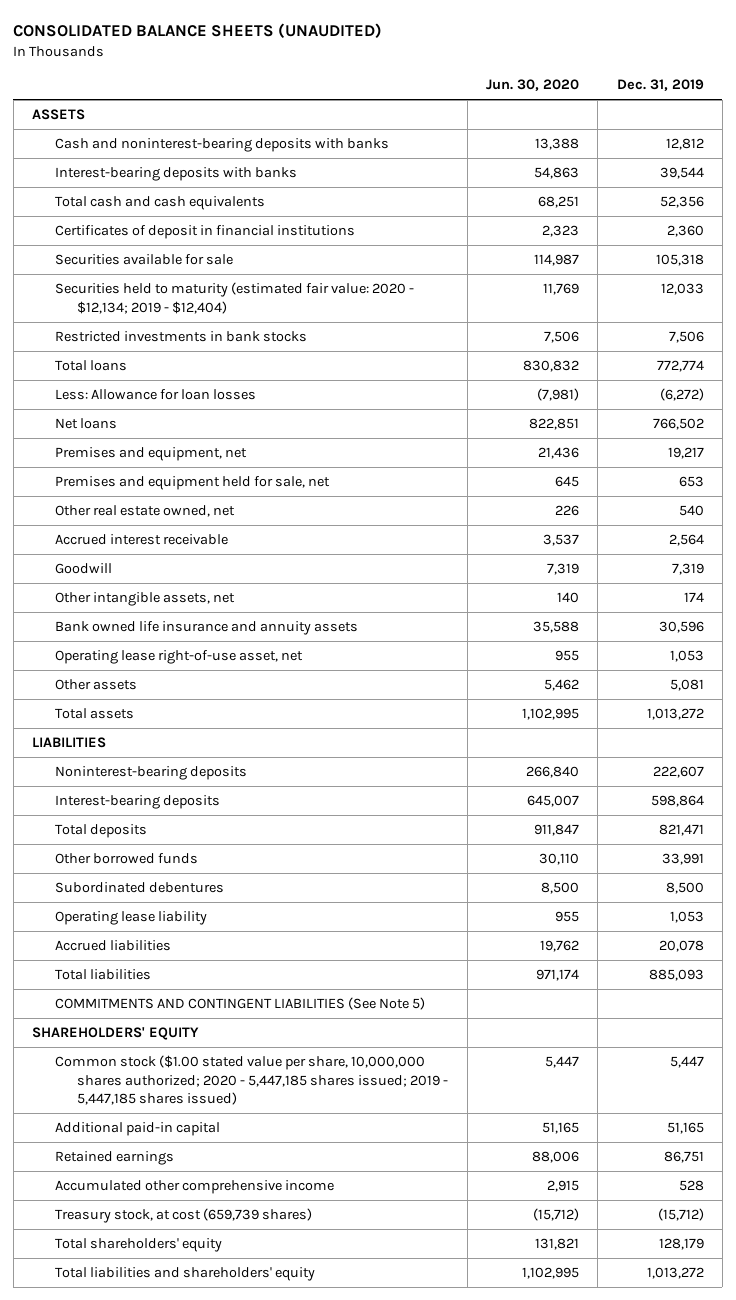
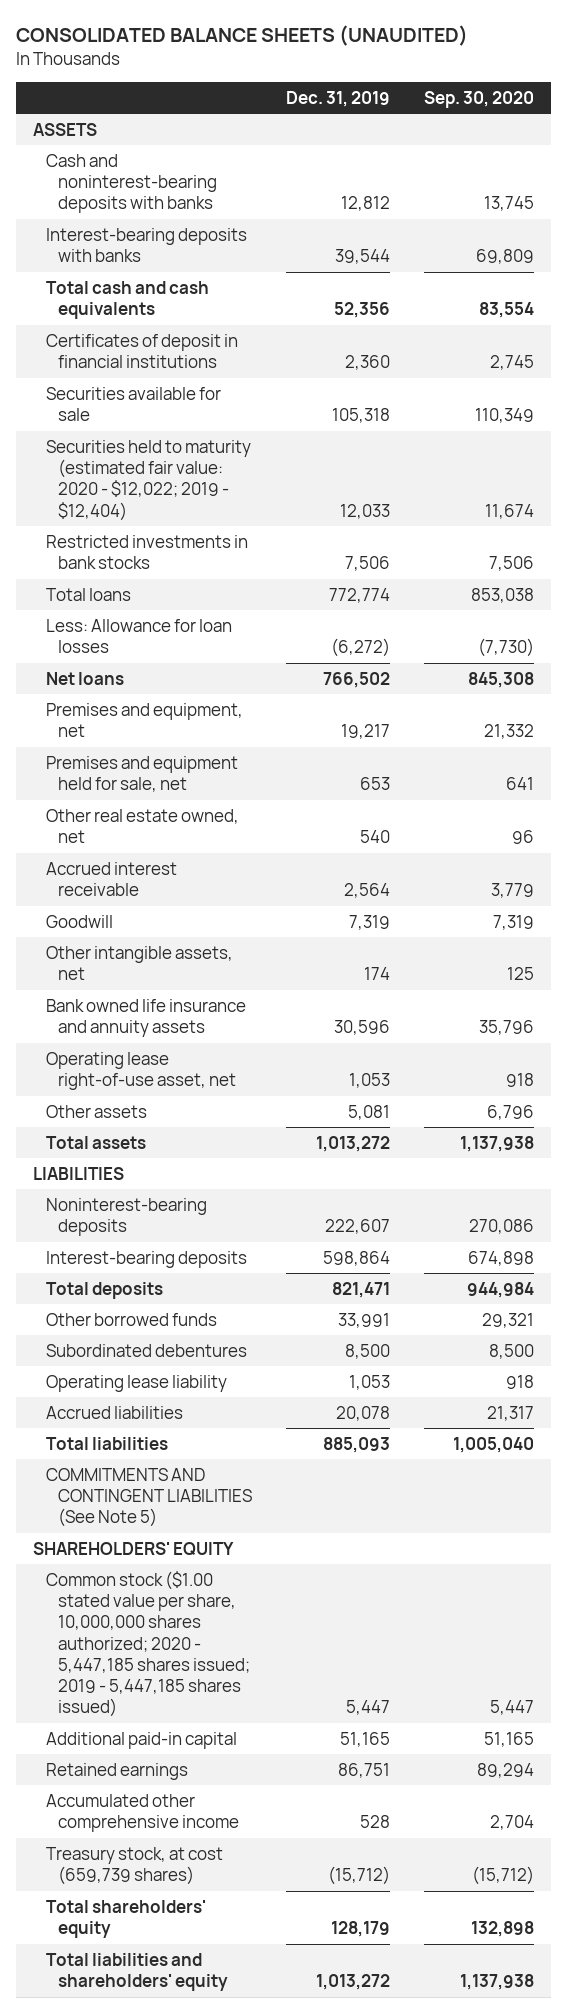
- | Jun. 30, 2020 | Dec. 31, 2019
+ | Dec. 31, 2019 | Sep. 30, 2020
- Securities held to maturity (estimated fair value: 2020 - $12,134; 2019 - $12,404) | 11,769 | 12,033
+ Securities held to maturity (estimated fair value: 2020 - $12,022; 2019 - $12,404) | 12,033 | 11,674

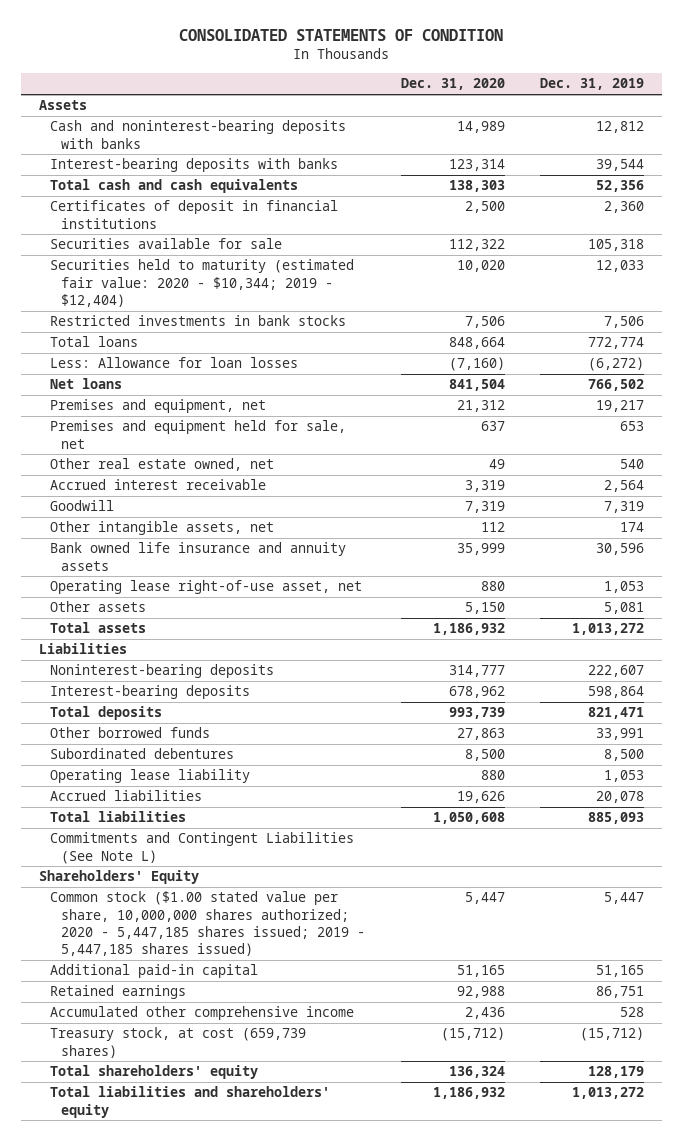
- CONSOLIDATED BALANCE SHEETS (UNAUDITED)
+ CONSOLIDATED STATEMENTS OF CONDITION
- | Dec. 31, 2019 | Sep. 30, 2020
+ | Dec. 31, 2020 | Dec. 31, 2019
- ASSETS
+ Assets
- Securities held to maturity (estimated fair value: 2020 - $12,022; 2019 - $12,404) | 12,033 | 11,674
+ Securities held to maturity (estimated fair value: 2020 - $10,344; 2019 - $12,404) | 10,020 | 12,033
- LIABILITIES
+ Liabilities
- COMMITMENTS AND CONTINGENT LIABILITIES (See Note 5)
- SHAREHOLDERS' EQUITY
+ Commitments and Contingent Liabilities (See Note L)
+ Shareholders' Equity

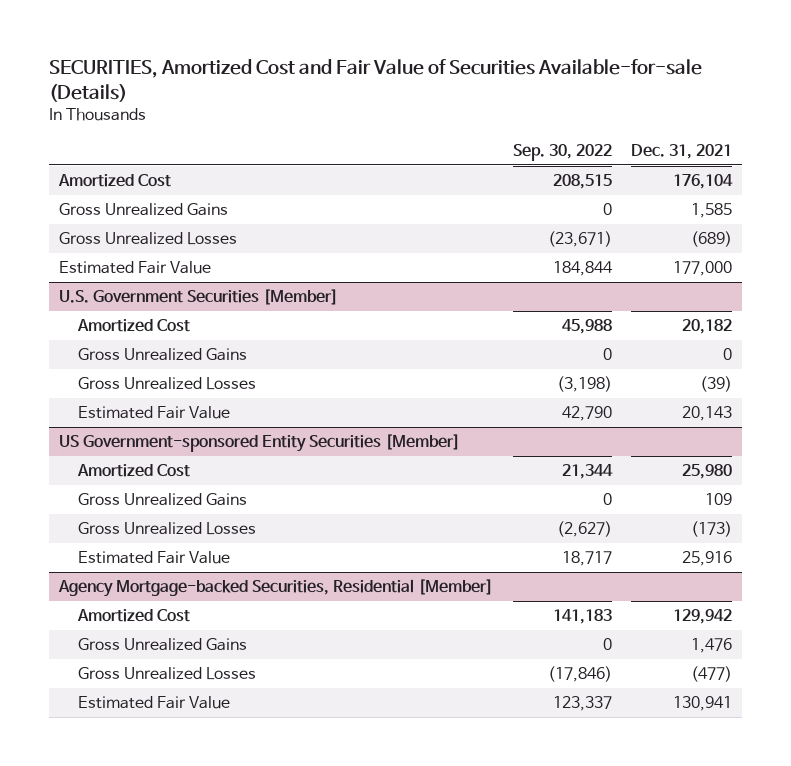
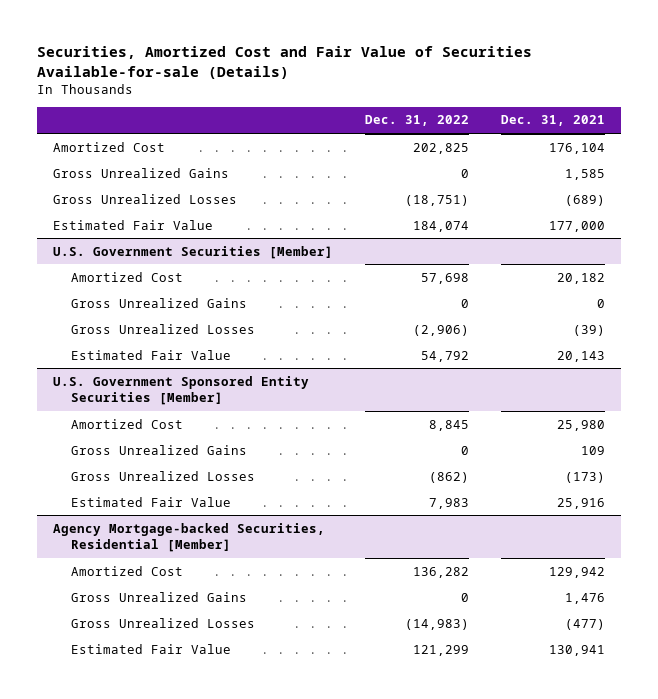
- SECURITIES, Amortized Cost and Fair Value of Securities Available-for-sale (Details)
+ Securities, Amortized Cost and Fair Value of Securities Available-for-sale (Details)
- | Sep. 30, 2022 | Dec. 31, 2021
+ | Dec. 31, 2022 | Dec. 31, 2021
- US Government-sponsored Entity Securities [Member]
+ U.S. Government Sponsored Entity Securities [Member]

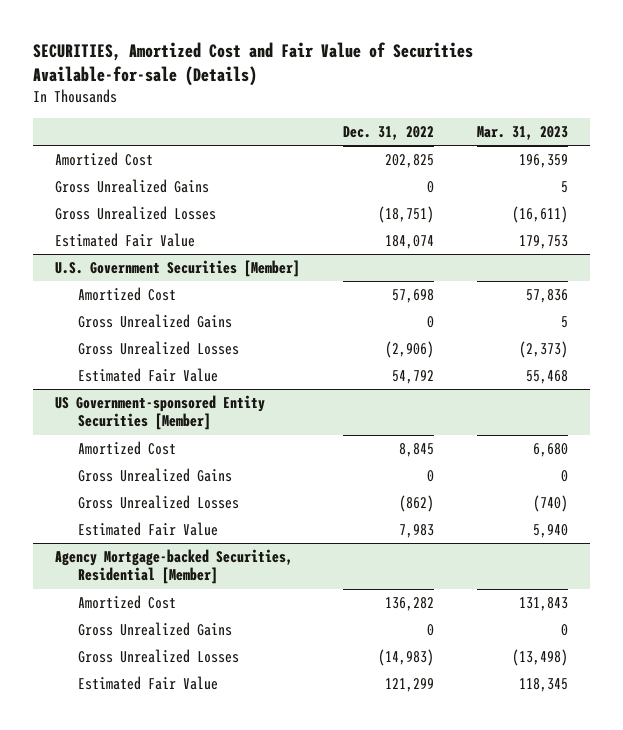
- Securities, Amortized Cost and Fair Value of Securities Available-for-sale (Details)
+ SECURITIES, Amortized Cost and Fair Value of Securities Available-for-sale (Details)
- | Dec. 31, 2022 | Dec. 31, 2021
+ | Dec. 31, 2022 | Mar. 31, 2023
- U.S. Government Sponsored Entity Securities [Member]
+ US Government-sponsored Entity Securities [Member]

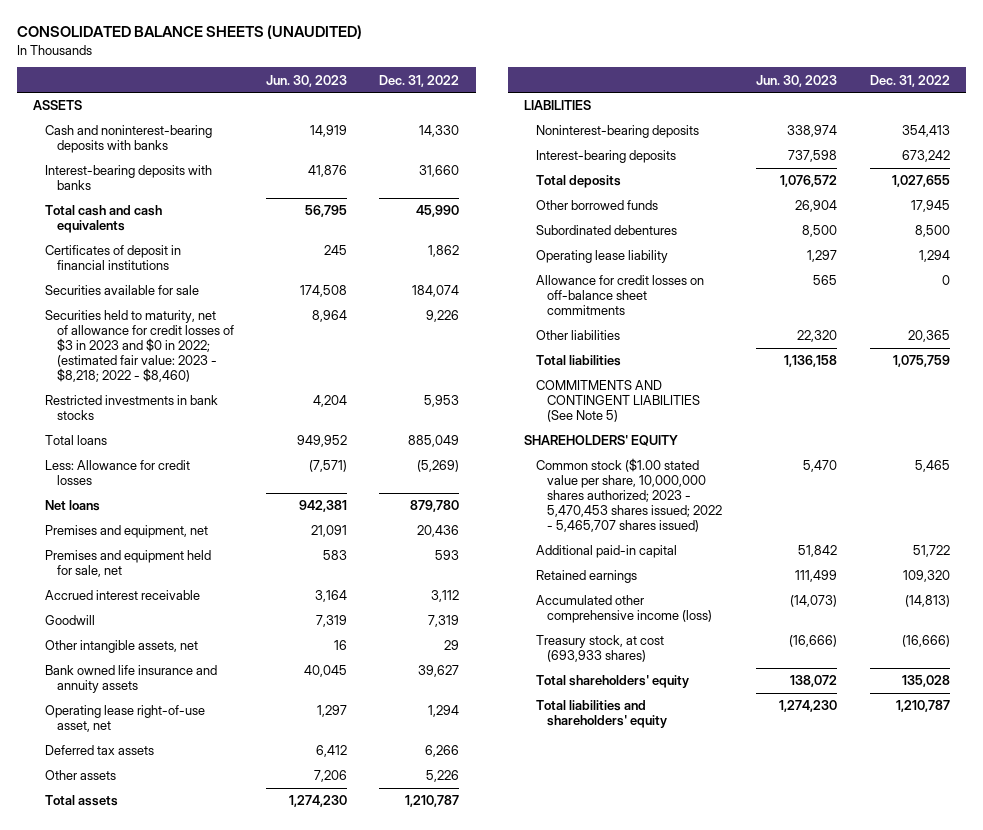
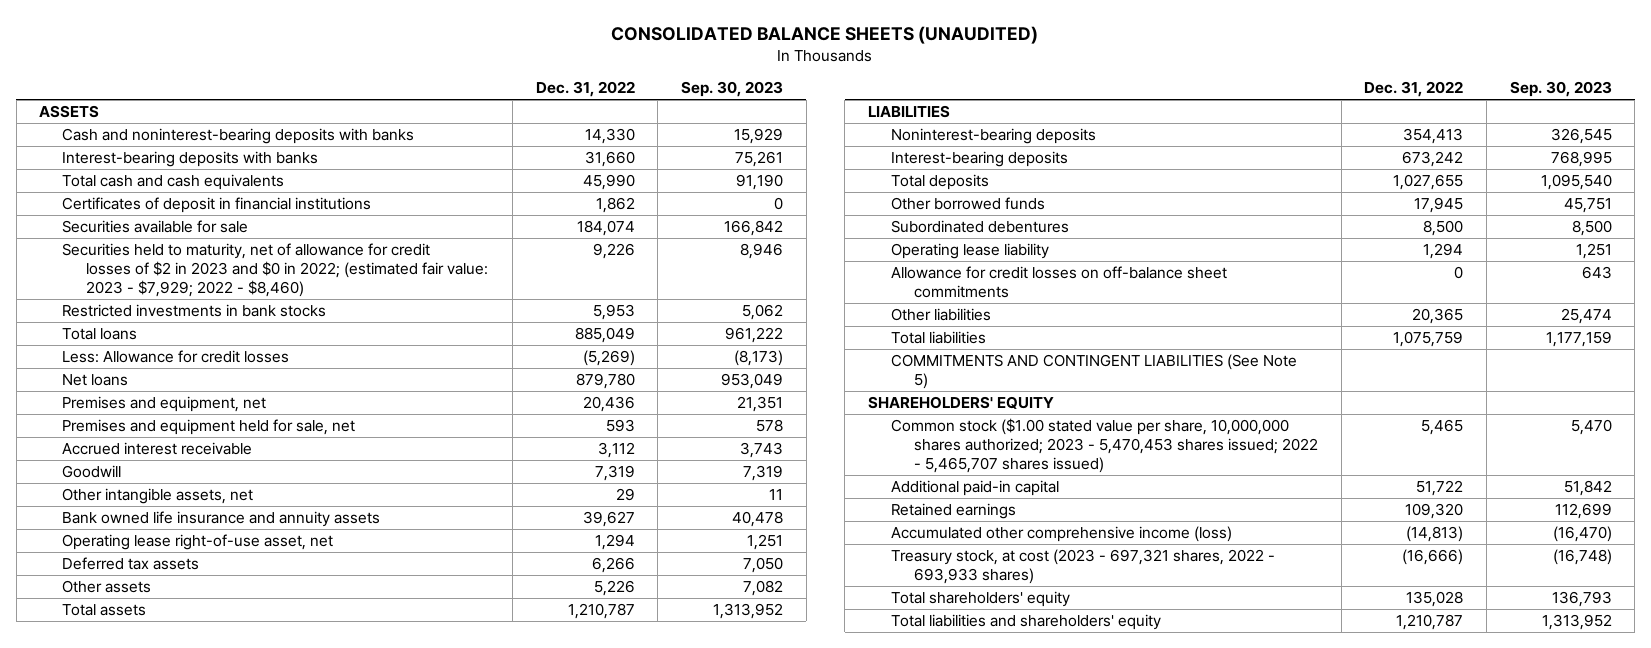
- | Jun. 30, 2023 | Dec. 31, 2022
+ | Dec. 31, 2022 | Sep. 30, 2023
- Securities held to maturity, net of allowance for credit losses of $3 in 2023 and $0 in 2022; (estimated fair value: 2023 - $8,218; 2022 - $8,460) | 8,964 | 9,226
+ Securities held to maturity, net of allowance for credit losses of $2 in 2023 and $0 in 2022; (estimated fair value: 2023 - $7,929; 2022 - $8,460) | 9,226 | 8,946
- Treasury stock, at cost (693,933 shares) | (16,666) | (16,666)
+ Treasury stock, at cost (2023 - 697,321 shares, 2022 - 693,933 shares) | (16,666) | (16,748)

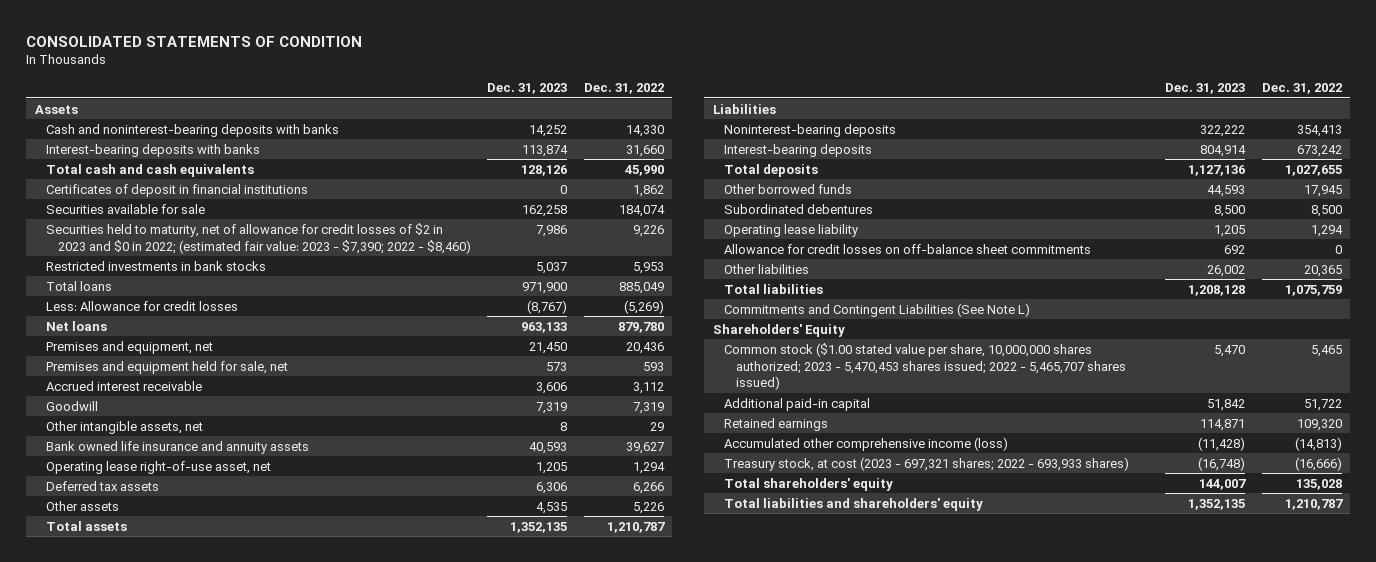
- CONSOLIDATED BALANCE SHEETS (UNAUDITED)
+ CONSOLIDATED STATEMENTS OF CONDITION
- | Dec. 31, 2022 | Sep. 30, 2023
+ | Dec. 31, 2023 | Dec. 31, 2022
- ASSETS
+ Assets
- Securities held to maturity, net of allowance for credit losses of $2 in 2023 and $0 in 2022; (estimated fair value: 2023 - $7,929; 2022 - $8,460) | 9,226 | 8,946
+ Securities held to maturity, net of allowance for credit losses of $2 in 2023 and $0 in 2022; (estimated fair value: 2023 - $7,390; 2022 - $8,460) | 7,986 | 9,226
- LIABILITIES
+ Liabilities
- COMMITMENTS AND CONTINGENT LIABILITIES (See Note 5)
- SHAREHOLDERS' EQUITY
+ Commitments and Contingent Liabilities (See Note L)
+ Shareholders' Equity
- Treasury stock, at cost (2023 - 697,321 shares, 2022 - 693,933 shares) | (16,666) | (16,748)
+ Treasury stock, at cost (2023 - 697,321 shares; 2022 - 693,933 shares) | (16,748) | (16,666)

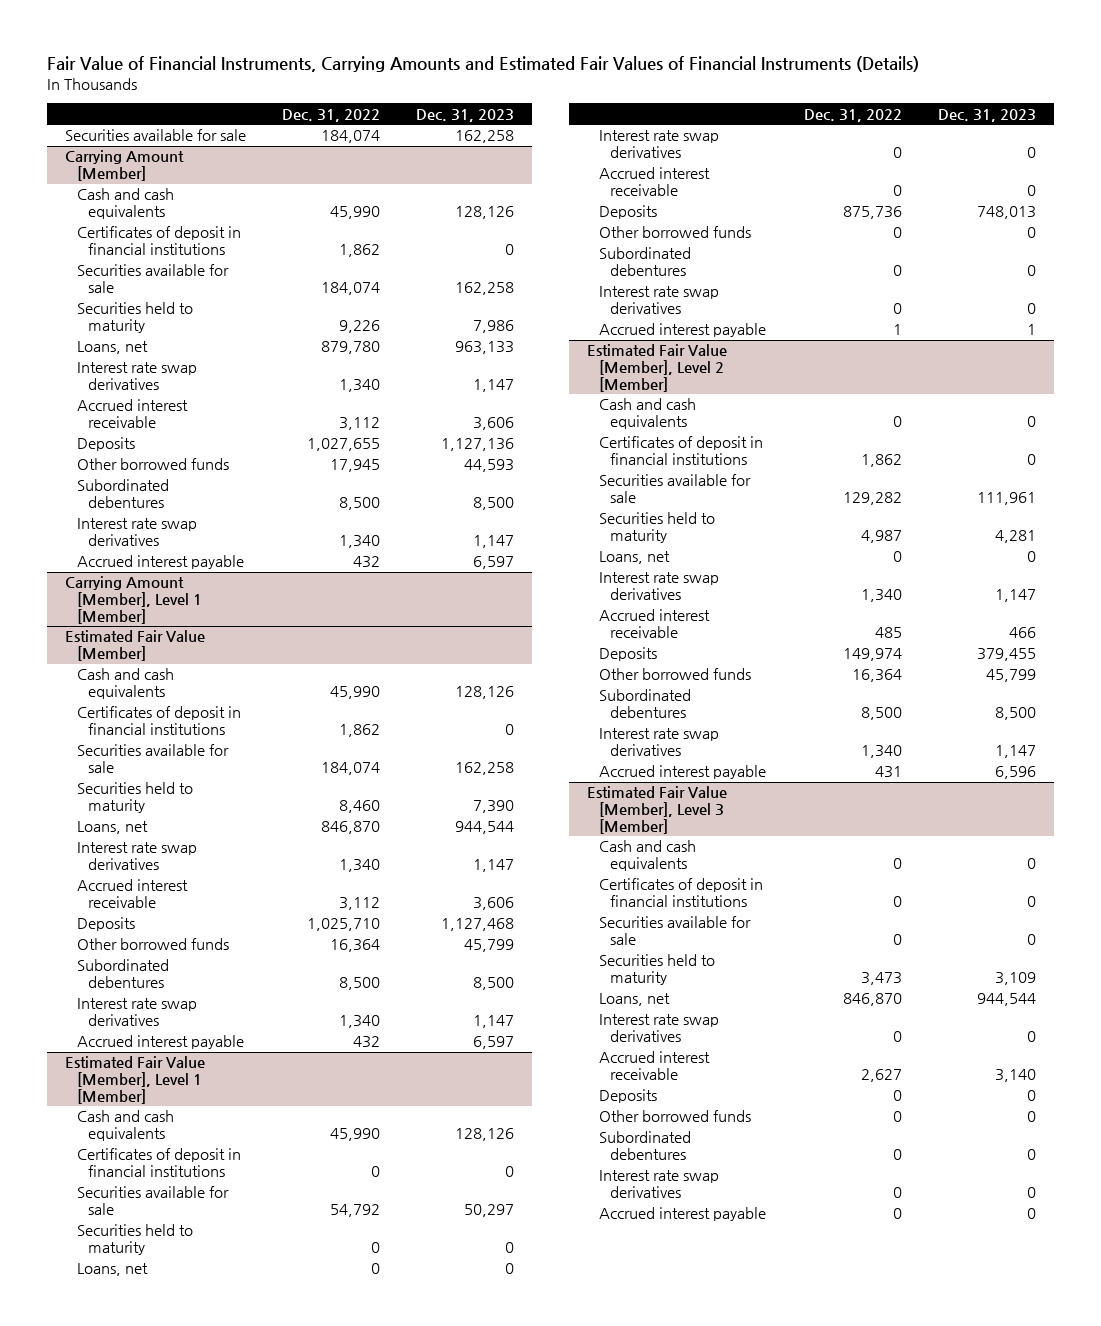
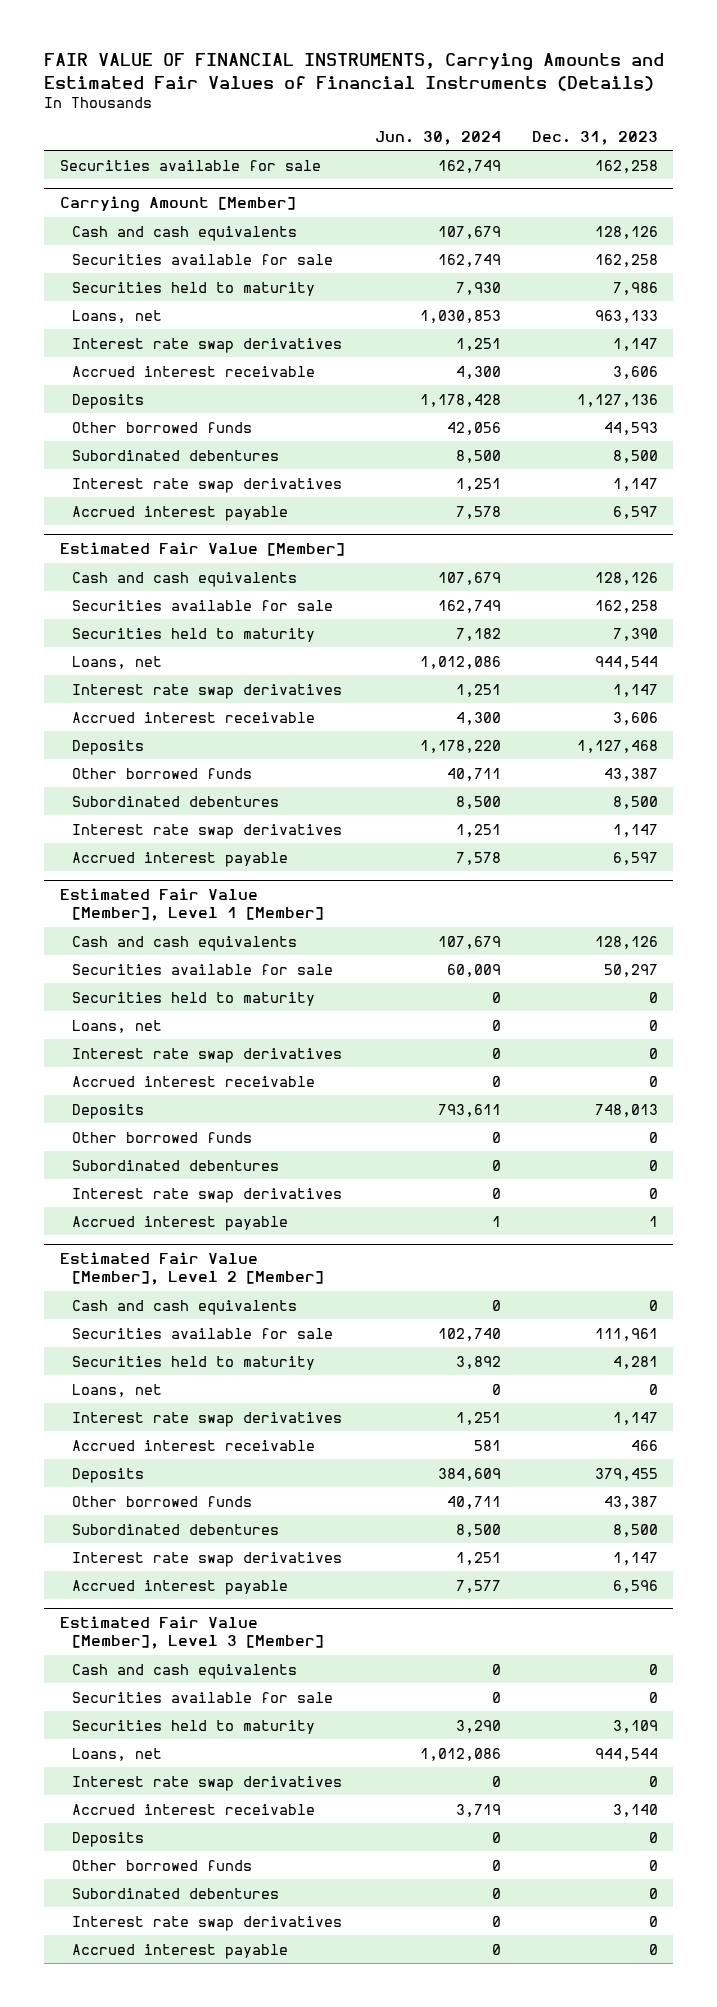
- Fair Value of Financial Instruments, Carrying Amounts and Estimated Fair Values of Financial Instruments (Details)
+ FAIR VALUE OF FINANCIAL INSTRUMENTS, Carrying Amounts and Estimated Fair Values of Financial Instruments (Details)
- | Dec. 31, 2022 | Dec. 31, 2023
+ | Jun. 30, 2024 | Dec. 31, 2023
@ Carrying Amount [Member]
- Certificates of deposit in financial institutions | 1,862 | 0
- Carrying Amount [Member], Level 1 [Member]
@ Estimated Fair Value [Member]
- Certificates of deposit in financial institutions | 1,862 | 0
- Other borrowed funds | 16,364 | 45,799
+ Other borrowed funds | 40,711 | 43,387
@ Estimated Fair Value [Member], Level 1 [Member]
- Certificates of deposit in financial institutions | 0 | 0
@ Estimated Fair Value [Member], Level 2 [Member]
- Certificates of deposit in financial institutions | 1,862 | 0
- Other borrowed funds | 16,364 | 45,799
+ Other borrowed funds | 40,711 | 43,387
@ Estimated Fair Value [Member], Level 3 [Member]
- Certificates of deposit in financial institutions | 0 | 0

